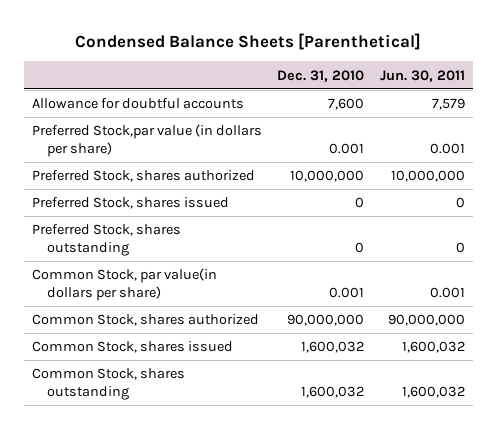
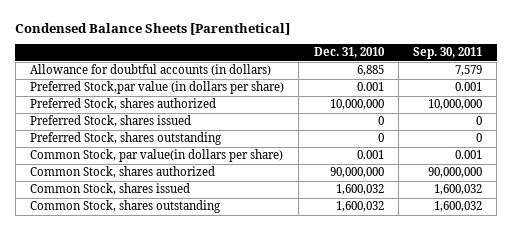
- | Dec. 31, 2010 | Jun. 30, 2011
+ | Dec. 31, 2010 | Sep. 30, 2011
- Allowance for doubtful accounts | 7,600 | 7,579
+ Allowance for doubtful accounts (in dollars) | 6,885 | 7,579

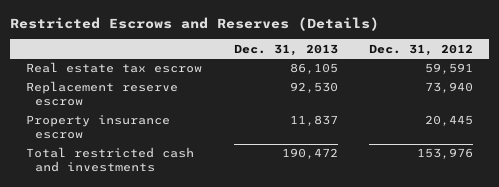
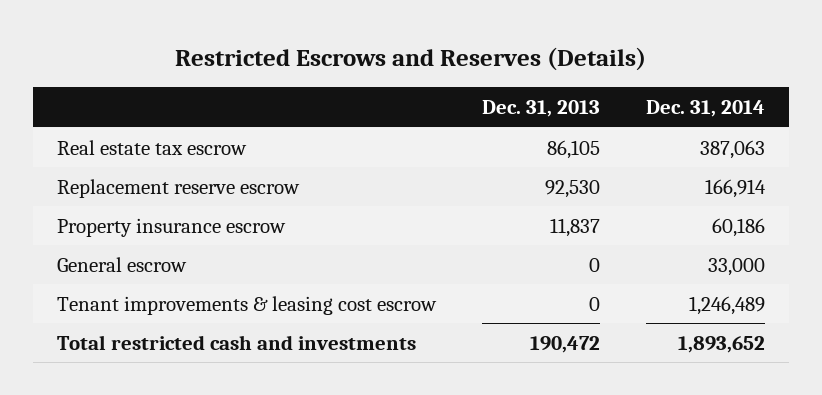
- | Dec. 31, 2013 | Dec. 31, 2012
+ | Dec. 31, 2013 | Dec. 31, 2014
+ General escrow | 0 | 33,000
+ Tenant improvements & leasing cost escrow | 0 | 1,246,489

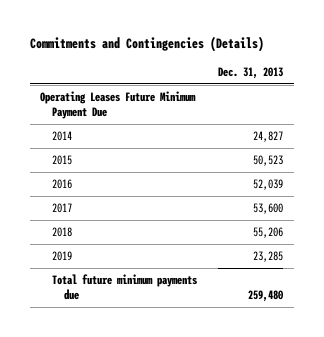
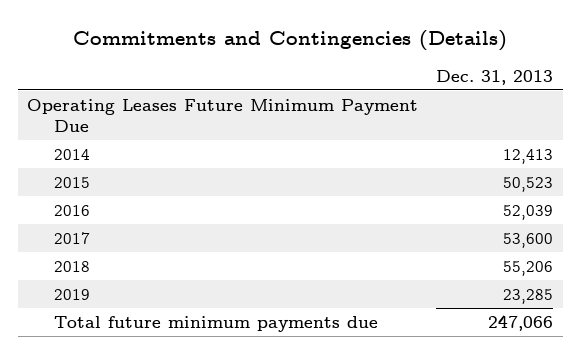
- 2014 | 24,827
+ 2014 | 12,413
- Total future minimum payments due | 259,480
+ Total future minimum payments due | 247,066

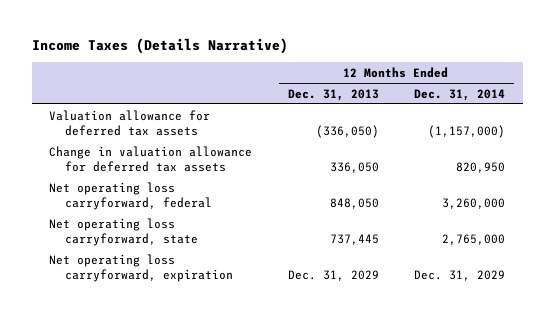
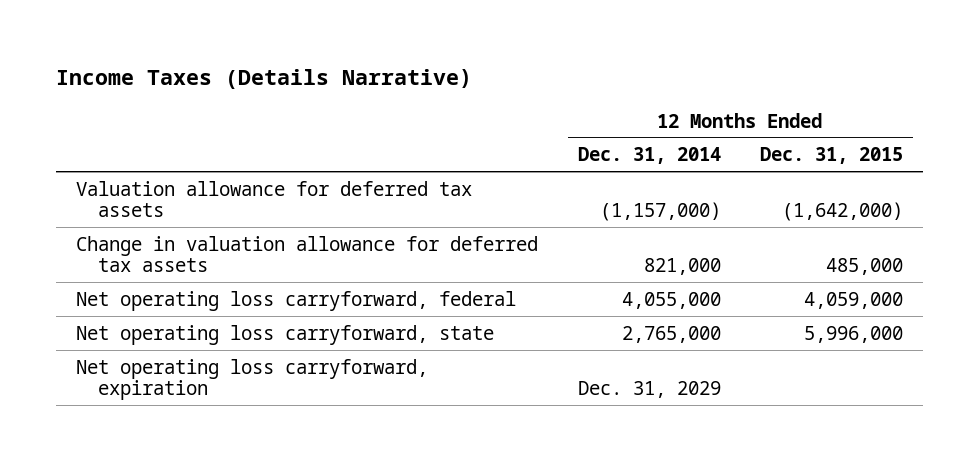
- | 12 Months Ended Dec. 31, 2013 | 12 Months Ended Dec. 31, 2014
+ | 12 Months Ended Dec. 31, 2014 | 12 Months Ended Dec. 31, 2015
- Change in valuation allowance for deferred tax assets | 336,050 | 820,950
- Net operating loss carryforward, federal | 848,050 | 3,260,000
+ Change in valuation allowance for deferred tax assets | 821,000 | 485,000
+ Net operating loss carryforward, federal | 4,055,000 | 4,059,000

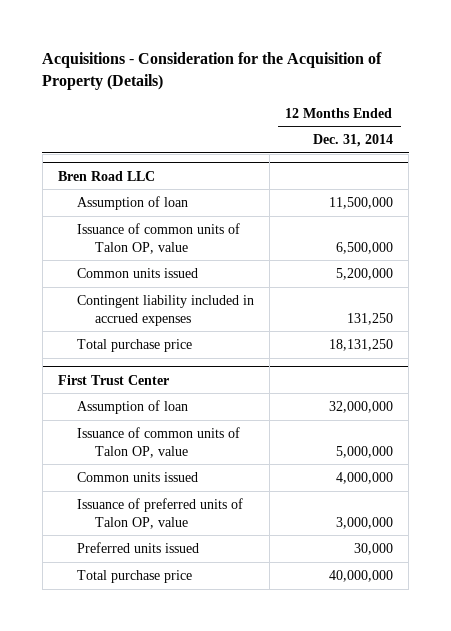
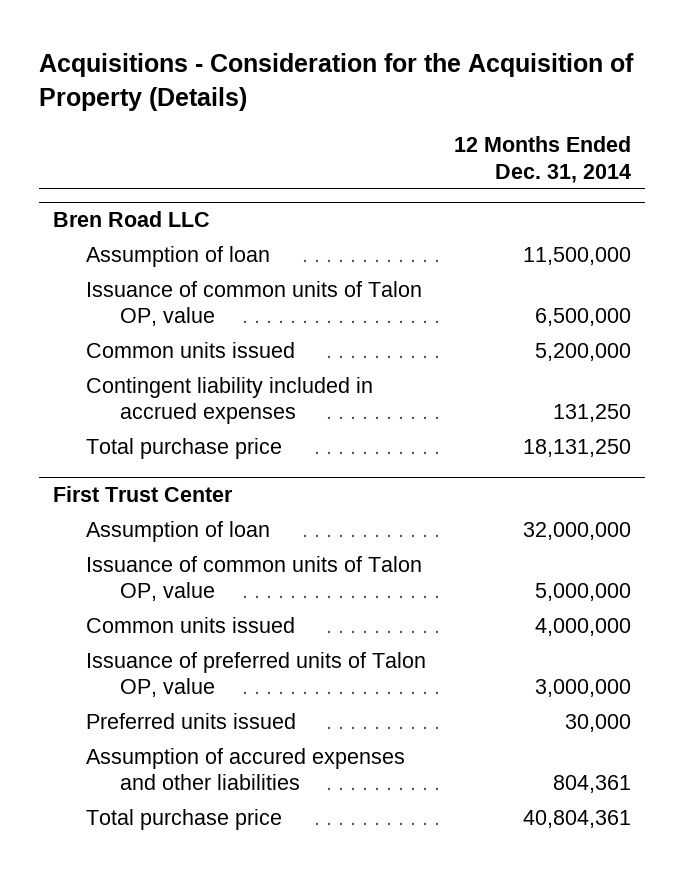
@ First Trust Center
- Total purchase price | 40,000,000
+ Assumption of accured expenses and other liabilities | 804,361
+ Total purchase price | 40,804,361

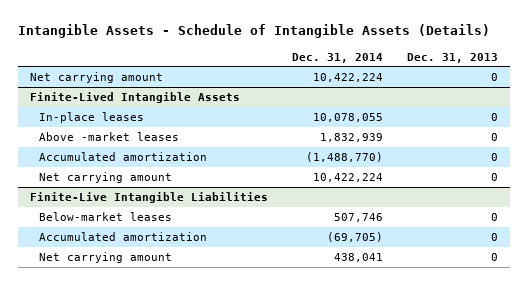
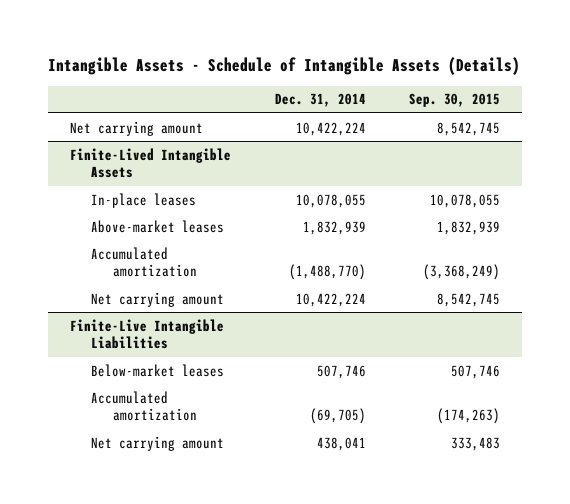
- | Dec. 31, 2014 | Dec. 31, 2013
+ | Dec. 31, 2014 | Sep. 30, 2015
@ Finite-Lived Intangible Assets
- Above -market leases | 1,832,939 | 0
+ Above-market leases | 1,832,939 | 1,832,939

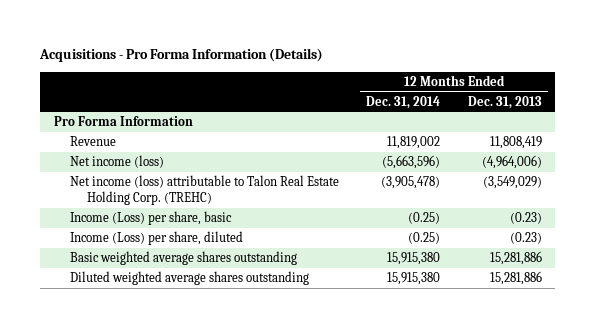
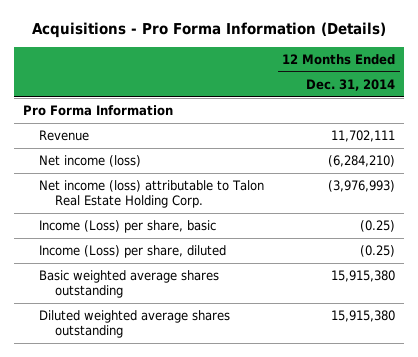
- | 12 Months Ended Dec. 31, 2014 | 12 Months Ended Dec. 31, 2013
+ | 12 Months Ended Dec. 31, 2014
- Revenue | 11,819,002 | 11,808,419
- Net income (loss) | (5,663,596) | (4,964,006)
- Net income (loss) attributable to Talon Real Estate Holding Corp. (TREHC) | (3,905,478) | (3,549,029)
+ Revenue | 11,702,111
+ Net income (loss) | (6,284,210)
+ Net income (loss) attributable to Talon Real Estate Holding Corp. | (3,976,993)

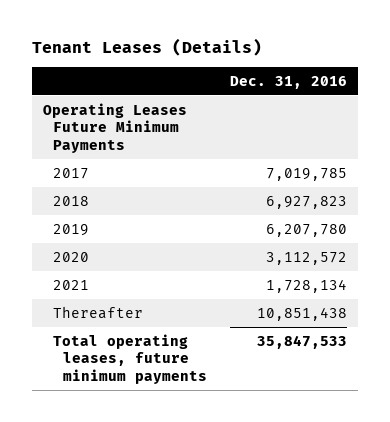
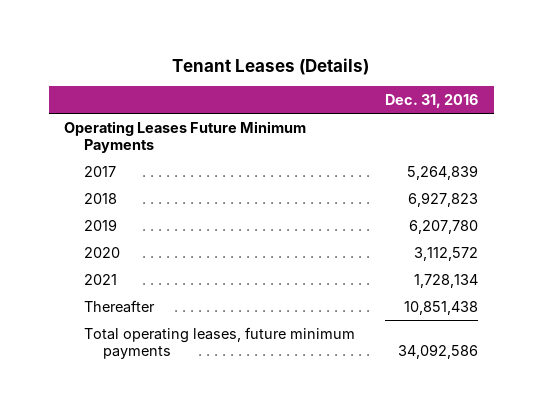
- 2017 | 7,019,785
+ 2017 | 5,264,839
- Total operating leases, future minimum payments | 35,847,533
+ Total operating leases, future minimum payments | 34,092,586

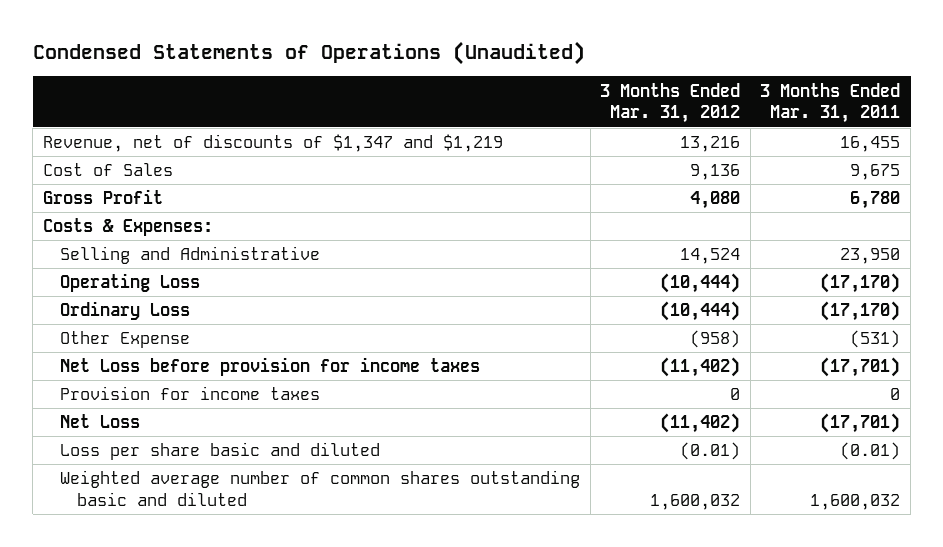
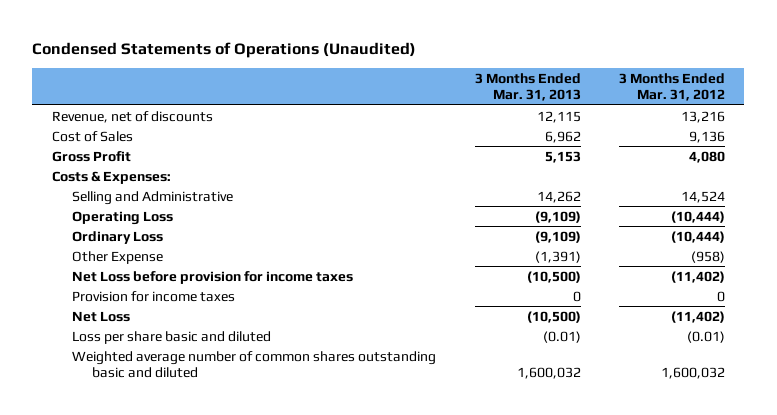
- | 3 Months Ended Mar. 31, 2012 | 3 Months Ended Mar. 31, 2011
+ | 3 Months Ended Mar. 31, 2013 | 3 Months Ended Mar. 31, 2012
- Revenue, net of discounts of $1,347 and $1,219 | 13,216 | 16,455
+ Revenue, net of discounts | 12,115 | 13,216

